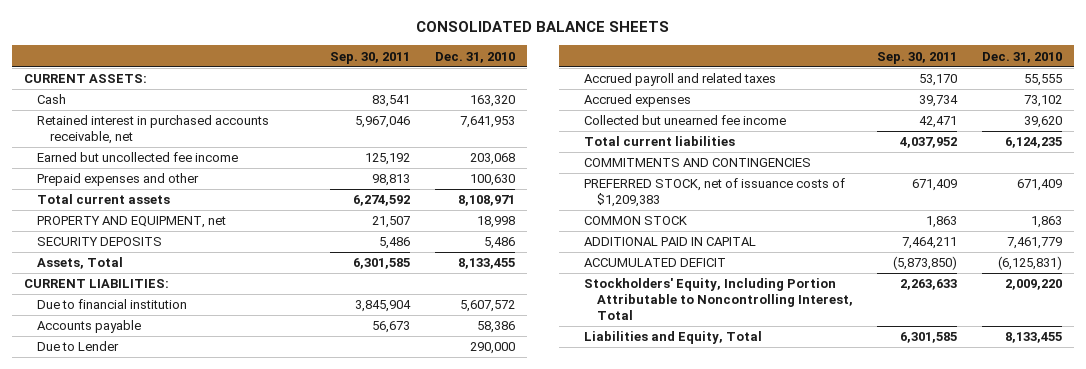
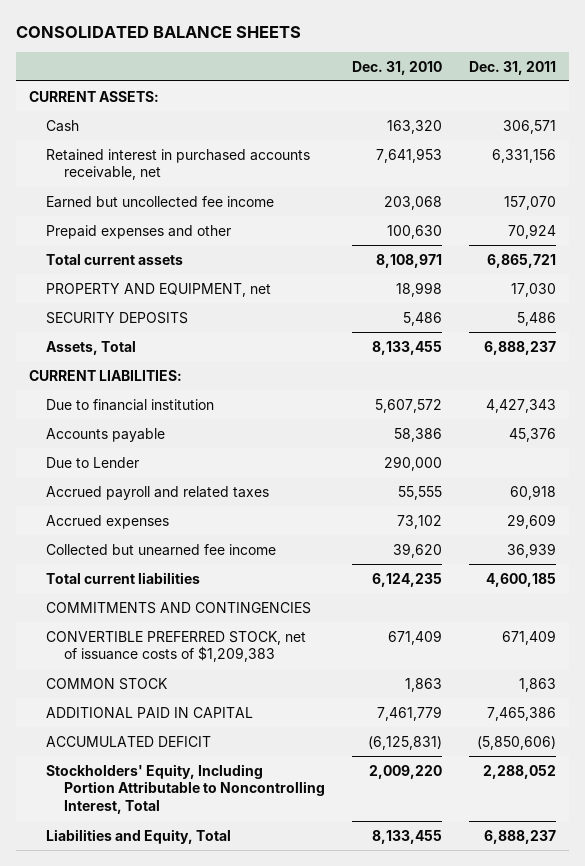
- | Sep. 30, 2011 | Dec. 31, 2010
+ | Dec. 31, 2010 | Dec. 31, 2011
- PREFERRED STOCK, net of issuance costs of $1,209,383 | 671,409 | 671,409
+ CONVERTIBLE PREFERRED STOCK, net of issuance costs of $1,209,383 | 671,409 | 671,409

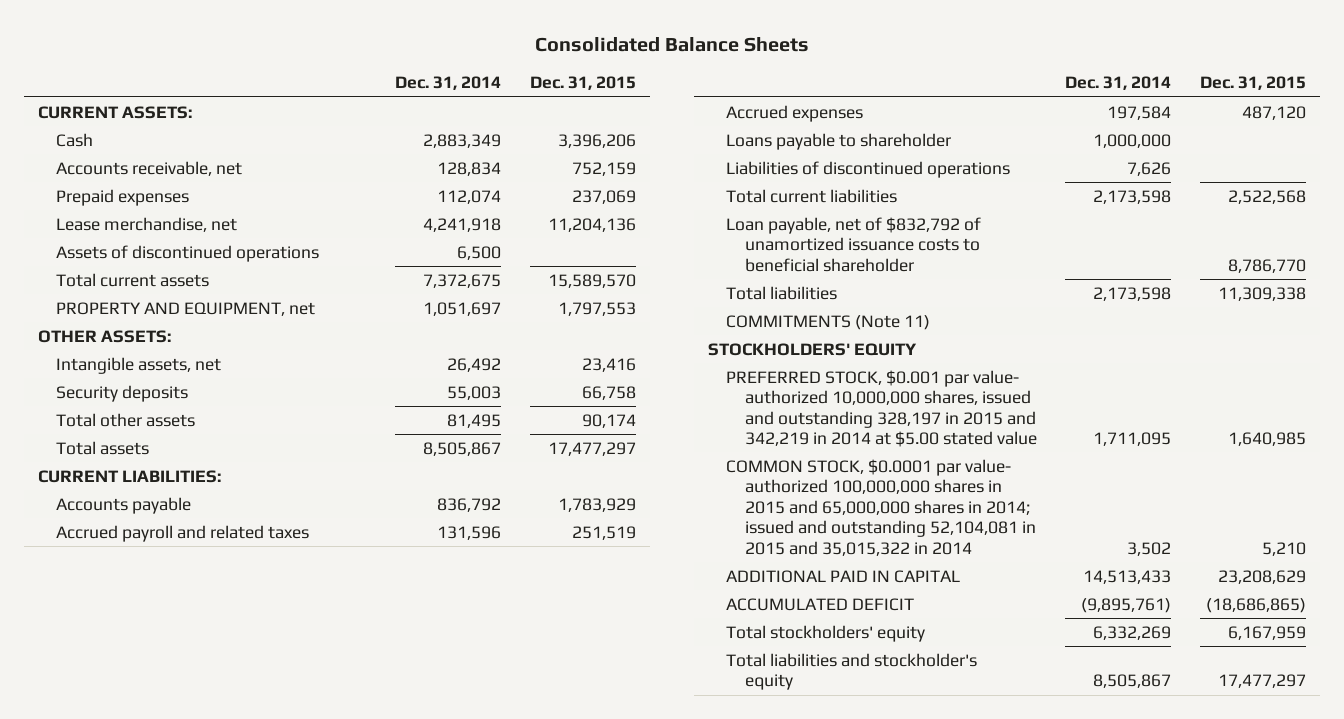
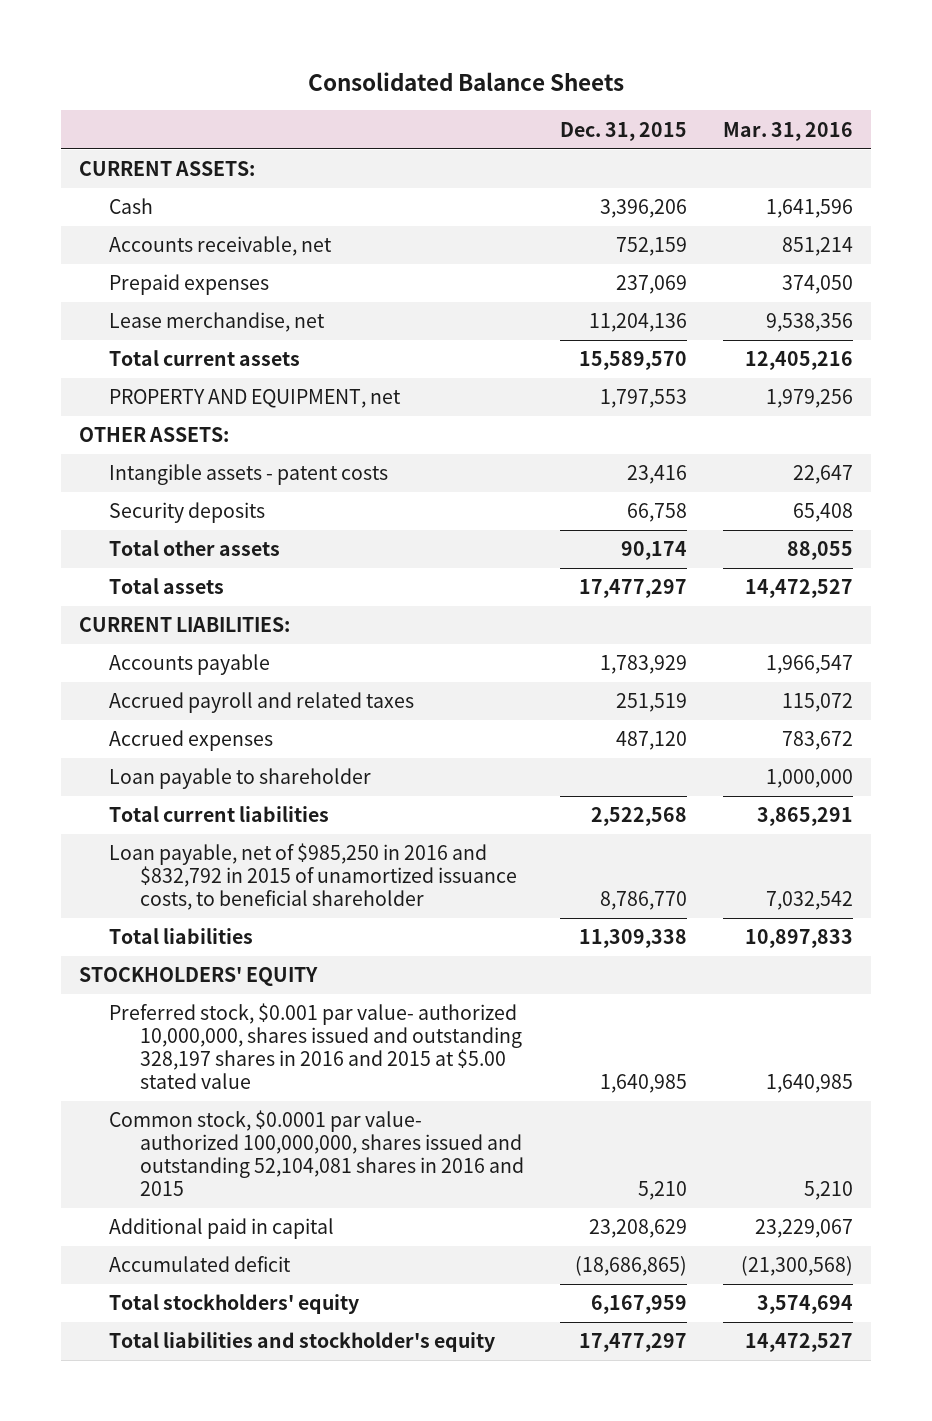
- | Dec. 31, 2014 | Dec. 31, 2015
+ | Dec. 31, 2015 | Mar. 31, 2016
- Assets of discontinued operations | 6,500 |
- Intangible assets, net | 26,492 | 23,416
+ Intangible assets - patent costs | 23,416 | 22,647
- Loans payable to shareholder | 1,000,000 |
- Liabilities of discontinued operations | 7,626 |
+ Loan payable to shareholder | | 1,000,000
- Loan payable, net of $832,792 of unamortized issuance costs to beneficial shareholder | | 8,786,770
+ Loan payable, net of $985,250 in 2016 and $832,792 in 2015 of unamortized issuance costs, to beneficial shareholder | 8,786,770 | 7,032,542
- COMMITMENTS (Note 11)
- PREFERRED STOCK, $0.001 par value- authorized 10,000,000 shares, issued and outstanding 328,197 in 2015 and 342,219 in 2014 at $5.00 stated value | 1,711,095 | 1,640,985
- COMMON STOCK, $0.0001 par value- authorized 100,000,000 shares in 2015 and 65,000,000 shares in 2014; issued and outstanding 52,104,081 in 2015 and 35,015,322 in 2014 | 3,502 | 5,210
- ADDITIONAL PAID IN CAPITAL | 14,513,433 | 23,208,629
- ACCUMULATED DEFICIT | (9,895,761) | (18,686,865)
+ Preferred stock, $0.001 par value- authorized 10,000,000, shares issued and outstanding 328,197 shares in 2016 and 2015 at $5.00 stated value | 1,640,985 | 1,640,985
+ Common stock, $0.0001 par value- authorized 100,000,000, shares issued and outstanding 52,104,081 shares in 2016 and 2015 | 5,210 | 5,210
+ Additional paid in capital | 23,208,629 | 23,229,067
+ Accumulated deficit | (18,686,865) | (21,300,568)

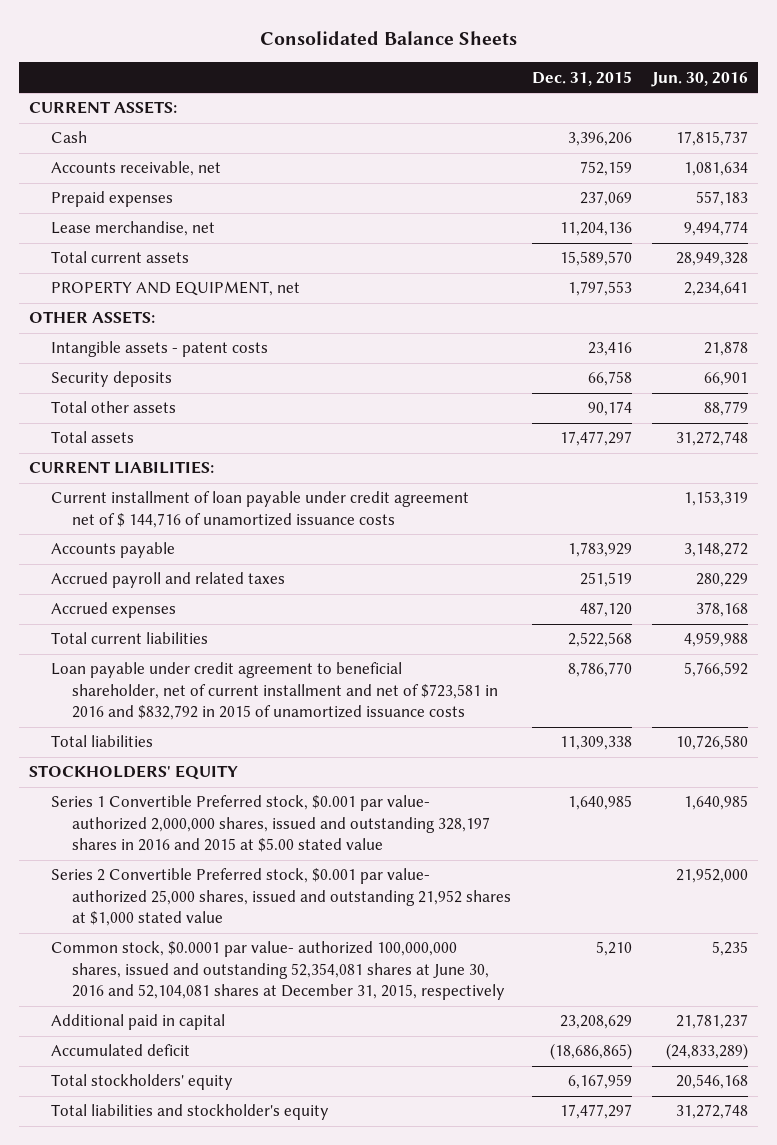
- | Dec. 31, 2015 | Mar. 31, 2016
+ | Dec. 31, 2015 | Jun. 30, 2016
+ Current installment of loan payable under credit agreement net of $ 144,716 of unamortized issuance costs | | 1,153,319
- Loan payable to shareholder | | 1,000,000
- Loan payable, net of $985,250 in 2016 and $832,792 in 2015 of unamortized issuance costs, to beneficial shareholder | 8,786,770 | 7,032,542
+ Loan payable under credit agreement to beneficial shareholder, net of current installment and net of $723,581 in 2016 and $832,792 in 2015 of unamortized issuance costs | 8,786,770 | 5,766,592
- Preferred stock, $0.001 par value- authorized 10,000,000, shares issued and outstanding 328,197 shares in 2016 and 2015 at $5.00 stated value | 1,640,985 | 1,640,985
- Common stock, $0.0001 par value- authorized 100,000,000, shares issued and outstanding 52,104,081 shares in 2016 and 2015 | 5,210 | 5,210
+ Series 1 Convertible Preferred stock, $0.001 par value- authorized 2,000,000 shares, issued and outstanding 328,197 shares in 2016 and 2015 at $5.00 stated value | 1,640,985 | 1,640,985
+ Series 2 Convertible Preferred stock, $0.001 par value- authorized 25,000 shares, issued and outstanding 21,952 shares at $1,000 stated value | | 21,952,000
+ Common stock, $0.0001 par value- authorized 100,000,000 shares, issued and outstanding 52,354,081 shares at June 30, 2016 and 52,104,081 shares at December 31, 2015, respectively | 5,210 | 5,235

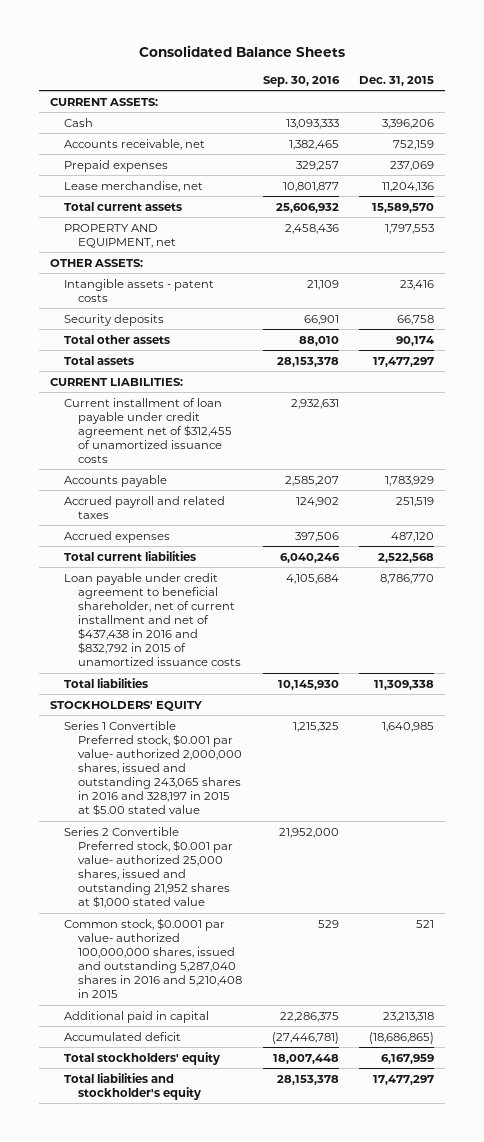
- | Dec. 31, 2015 | Jun. 30, 2016
+ | Sep. 30, 2016 | Dec. 31, 2015
- Current installment of loan payable under credit agreement net of $ 144,716 of unamortized issuance costs | | 1,153,319
+ Current installment of loan payable under credit agreement net of $312,455 of unamortized issuance costs | 2,932,631 |
- Loan payable under credit agreement to beneficial shareholder, net of current installment and net of $723,581 in 2016 and $832,792 in 2015 of unamortized issuance costs | 8,786,770 | 5,766,592
+ Loan payable under credit agreement to beneficial shareholder, net of current installment and net of $437,438 in 2016 and $832,792 in 2015 of unamortized issuance costs | 4,105,684 | 8,786,770
- Series 1 Convertible Preferred stock, $0.001 par value- authorized 2,000,000 shares, issued and outstanding 328,197 shares in 2016 and 2015 at $5.00 stated value | 1,640,985 | 1,640,985
+ Series 1 Convertible Preferred stock, $0.001 par value- authorized 2,000,000 shares, issued and outstanding 243,065 shares in 2016 and 328,197 in 2015 at $5.00 stated value | 1,215,325 | 1,640,985
- Common stock, $0.0001 par value- authorized 100,000,000 shares, issued and outstanding 52,354,081 shares at June 30, 2016 and 52,104,081 shares at December 31, 2015, respectively | 5,210 | 5,235
- Additional paid in capital | 23,208,629 | 21,781,237
+ Common stock, $0.0001 par value- authorized 100,000,000 shares, issued and outstanding 5,287,040 shares in 2016 and 5,210,408 in 2015 | 529 | 521
+ Additional paid in capital | 22,286,375 | 23,213,318

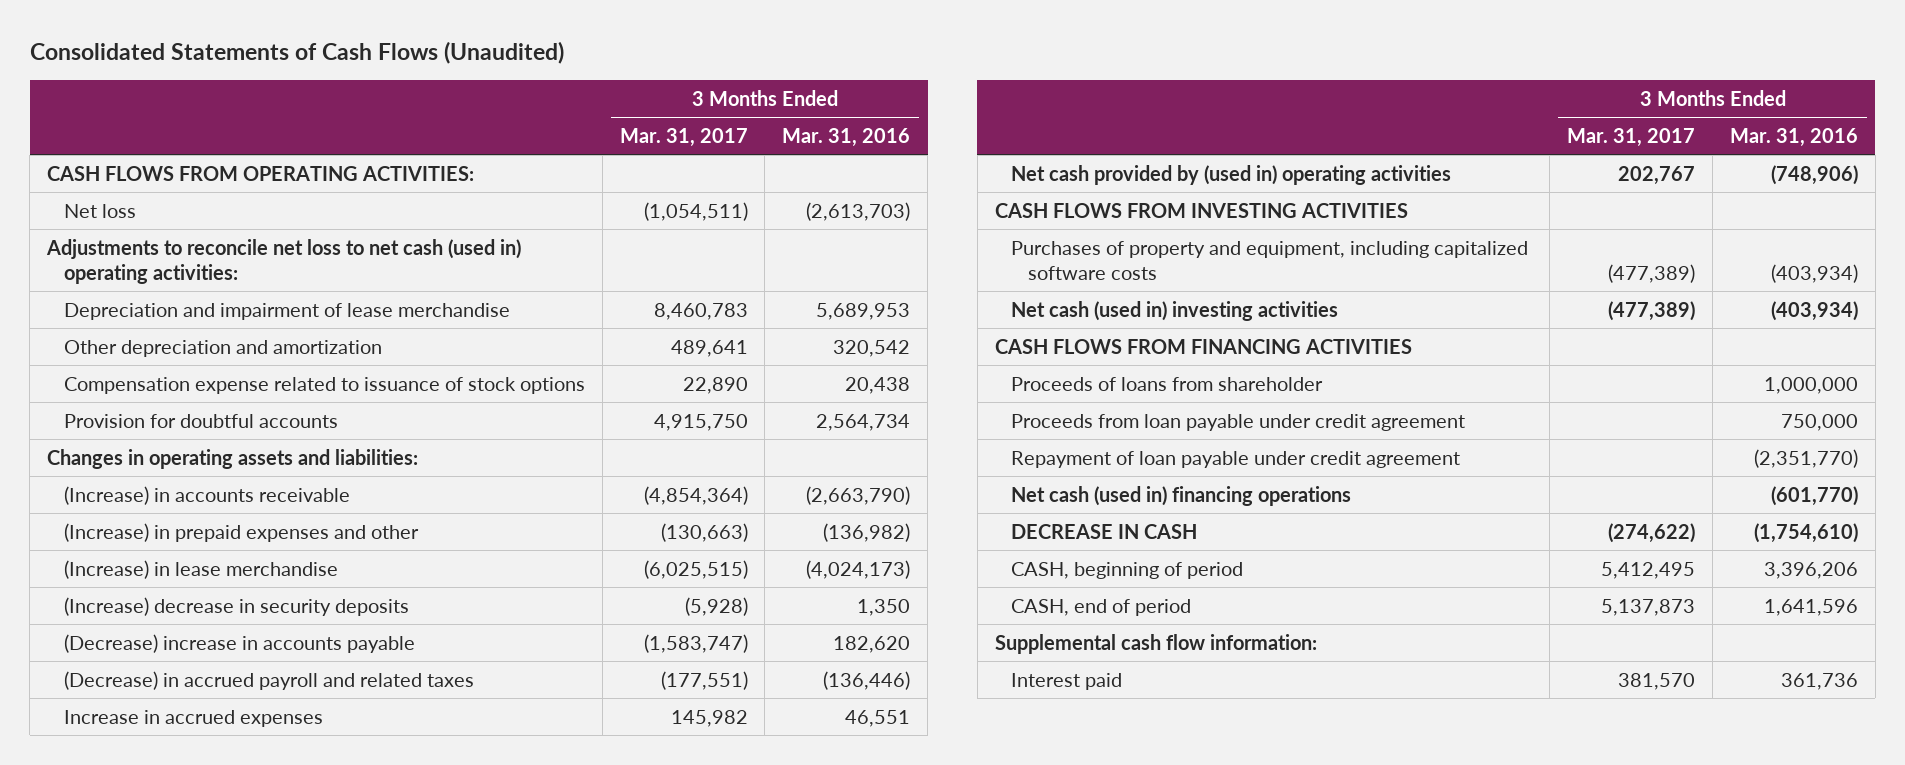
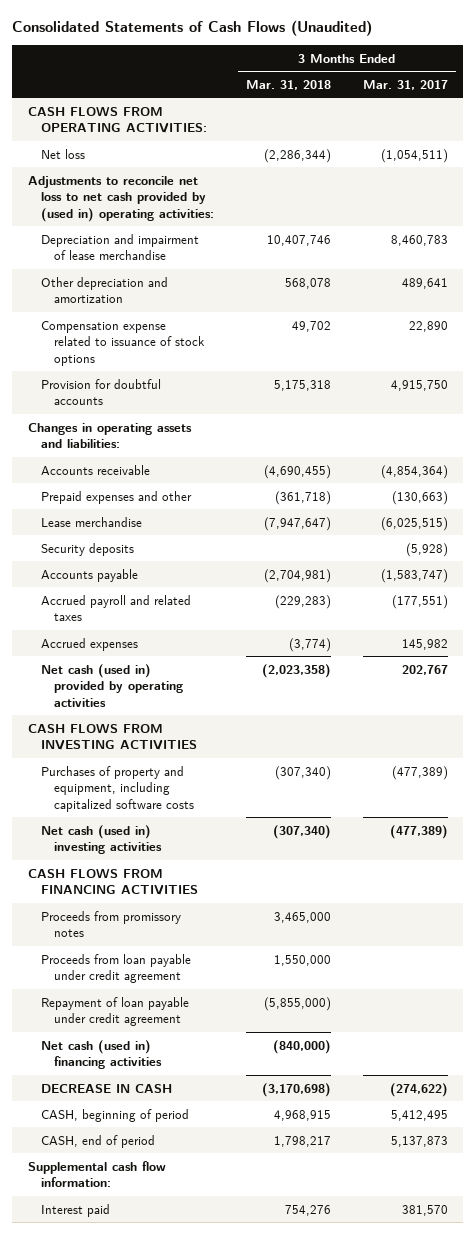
- | 3 Months Ended Mar. 31, 2017 | 3 Months Ended Mar. 31, 2016
+ | 3 Months Ended Mar. 31, 2018 | 3 Months Ended Mar. 31, 2017
- Adjustments to reconcile net loss to net cash (used in) operating activities:
+ Adjustments to reconcile net loss to net cash provided by (used in) operating activities:
- (Increase) in accounts receivable | (4,854,364) | (2,663,790)
- (Increase) in prepaid expenses and other | (130,663) | (136,982)
- (Increase) in lease merchandise | (6,025,515) | (4,024,173)
- (Increase) decrease in security deposits | (5,928) | 1,350
- (Decrease) increase in accounts payable | (1,583,747) | 182,620
- (Decrease) in accrued payroll and related taxes | (177,551) | (136,446)
- Increase in accrued expenses | 145,982 | 46,551
- Net cash provided by (used in) operating activities | 202,767 | (748,906)
+ Accounts receivable | (4,690,455) | (4,854,364)
+ Prepaid expenses and other | (361,718) | (130,663)
+ Lease merchandise | (7,947,647) | (6,025,515)
+ Security deposits | | (5,928)
+ Accounts payable | (2,704,981) | (1,583,747)
+ Accrued payroll and related taxes | (229,283) | (177,551)
+ Accrued expenses | (3,774) | 145,982
+ Net cash (used in) provided by operating activities | (2,023,358) | 202,767
- Proceeds of loans from shareholder | | 1,000,000
+ Proceeds from promissory notes | 3,465,000 |
- Net cash (used in) financing operations | | (601,770)
+ Net cash (used in) financing activities | (840,000) |

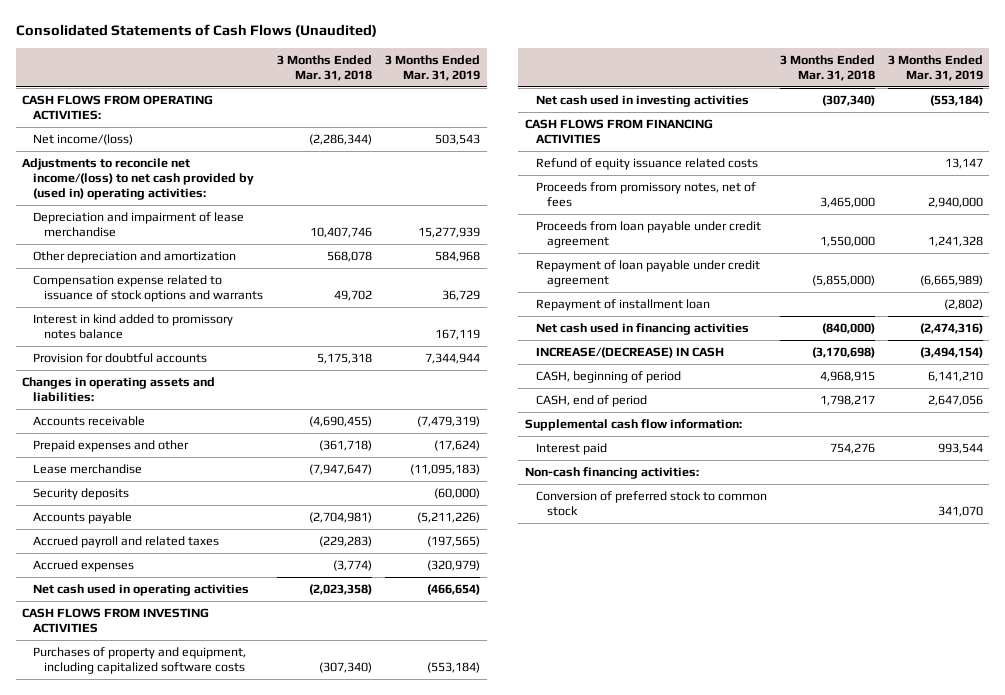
- | 3 Months Ended Mar. 31, 2018 | 3 Months Ended Mar. 31, 2017
+ | 3 Months Ended Mar. 31, 2018 | 3 Months Ended Mar. 31, 2019
- Net loss | (2,286,344) | (1,054,511)
- Adjustments to reconcile net loss to net cash provided by (used in) operating activities:
+ Net income/(loss) | (2,286,344) | 503,543
+ Adjustments to reconcile net income/(loss) to net cash provided by (used in) operating activities:
- Compensation expense related to issuance of stock options | 49,702 | 22,890
+ Compensation expense related to issuance of stock options and warrants | 49,702 | 36,729
+ Interest in kind added to promissory notes balance | | 167,119
- Net cash (used in) provided by operating activities | (2,023,358) | 202,767
+ Net cash used in operating activities | (2,023,358) | (466,654)
- Net cash (used in) investing activities | (307,340) | (477,389)
+ Net cash used in investing activities | (307,340) | (553,184)
- Proceeds from promissory notes | 3,465,000 |
+ Refund of equity issuance related costs | | 13,147
+ Proceeds from promissory notes, net of fees | 3,465,000 | 2,940,000
- Net cash (used in) financing activities | (840,000) |
- DECREASE IN CASH | (3,170,698) | (274,622)
+ Repayment of installment loan | | (2,802)
+ Net cash used in financing activities | (840,000) | (2,474,316)
+ INCREASE/(DECREASE) IN CASH | (3,170,698) | (3,494,154)
+ Non-cash financing activities:
+ Conversion of preferred stock to common stock | | 341,070

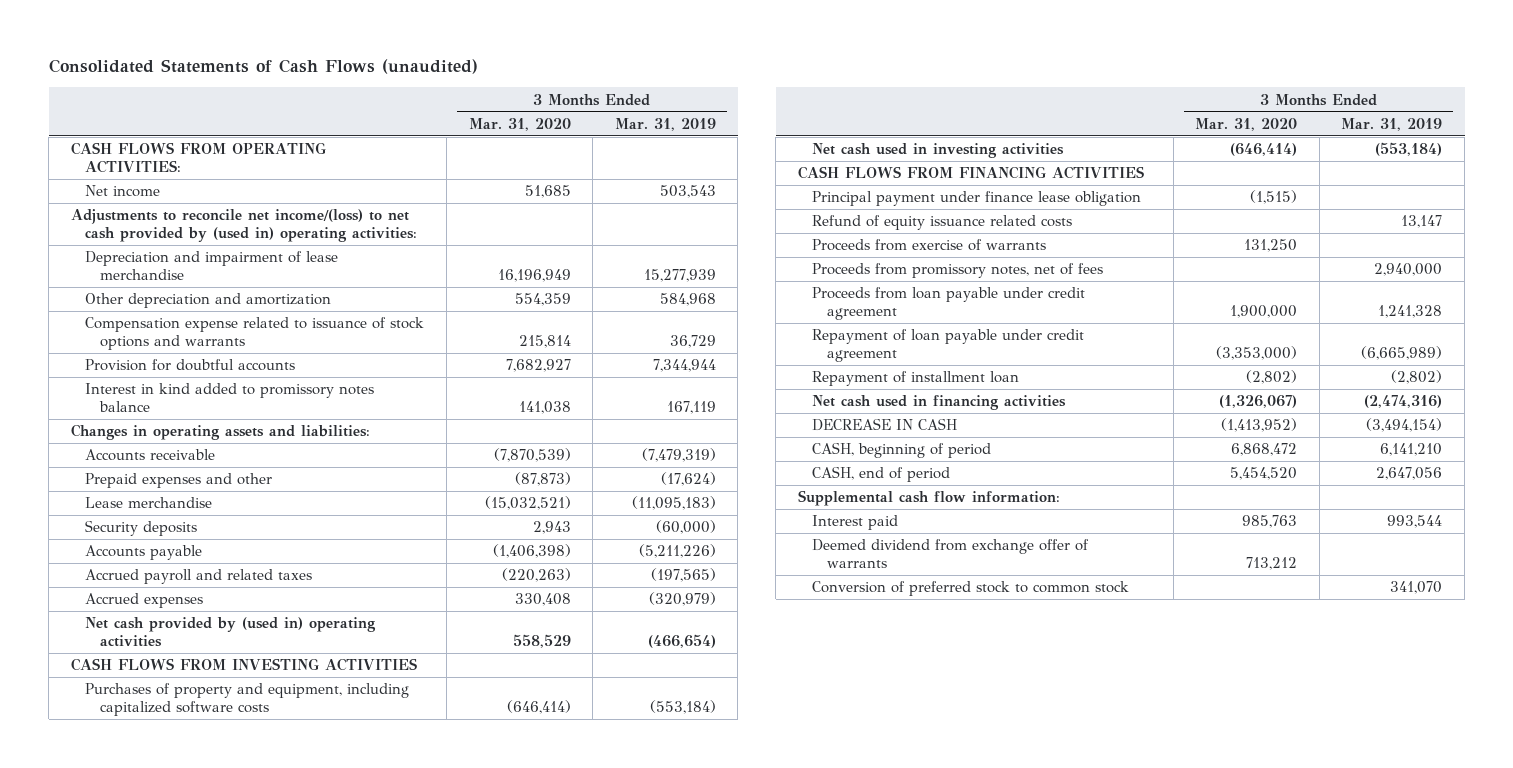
- Consolidated Statements of Cash Flows (Unaudited)
+ Consolidated Statements of Cash Flows (unaudited)
- | 3 Months Ended Mar. 31, 2018 | 3 Months Ended Mar. 31, 2019
+ | 3 Months Ended Mar. 31, 2020 | 3 Months Ended Mar. 31, 2019
- Net income/(loss) | (2,286,344) | 503,543
+ Net income | 51,685 | 503,543
moved down: Interest in kind added to promissory notes balance | 141,038 | 167,119
- Net cash used in operating activities | (2,023,358) | (466,654)
+ Net cash provided by (used in) operating activities | 558,529 | (466,654)
+ Principal payment under finance lease obligation | (1,515) |
+ Proceeds from exercise of warrants | 131,250 |
- INCREASE/(DECREASE) IN CASH | (3,170,698) | (3,494,154)
+ DECREASE IN CASH | (1,413,952) | (3,494,154)
- Non-cash financing activities:
+ Deemed dividend from exchange offer of warrants | 713,212 |

